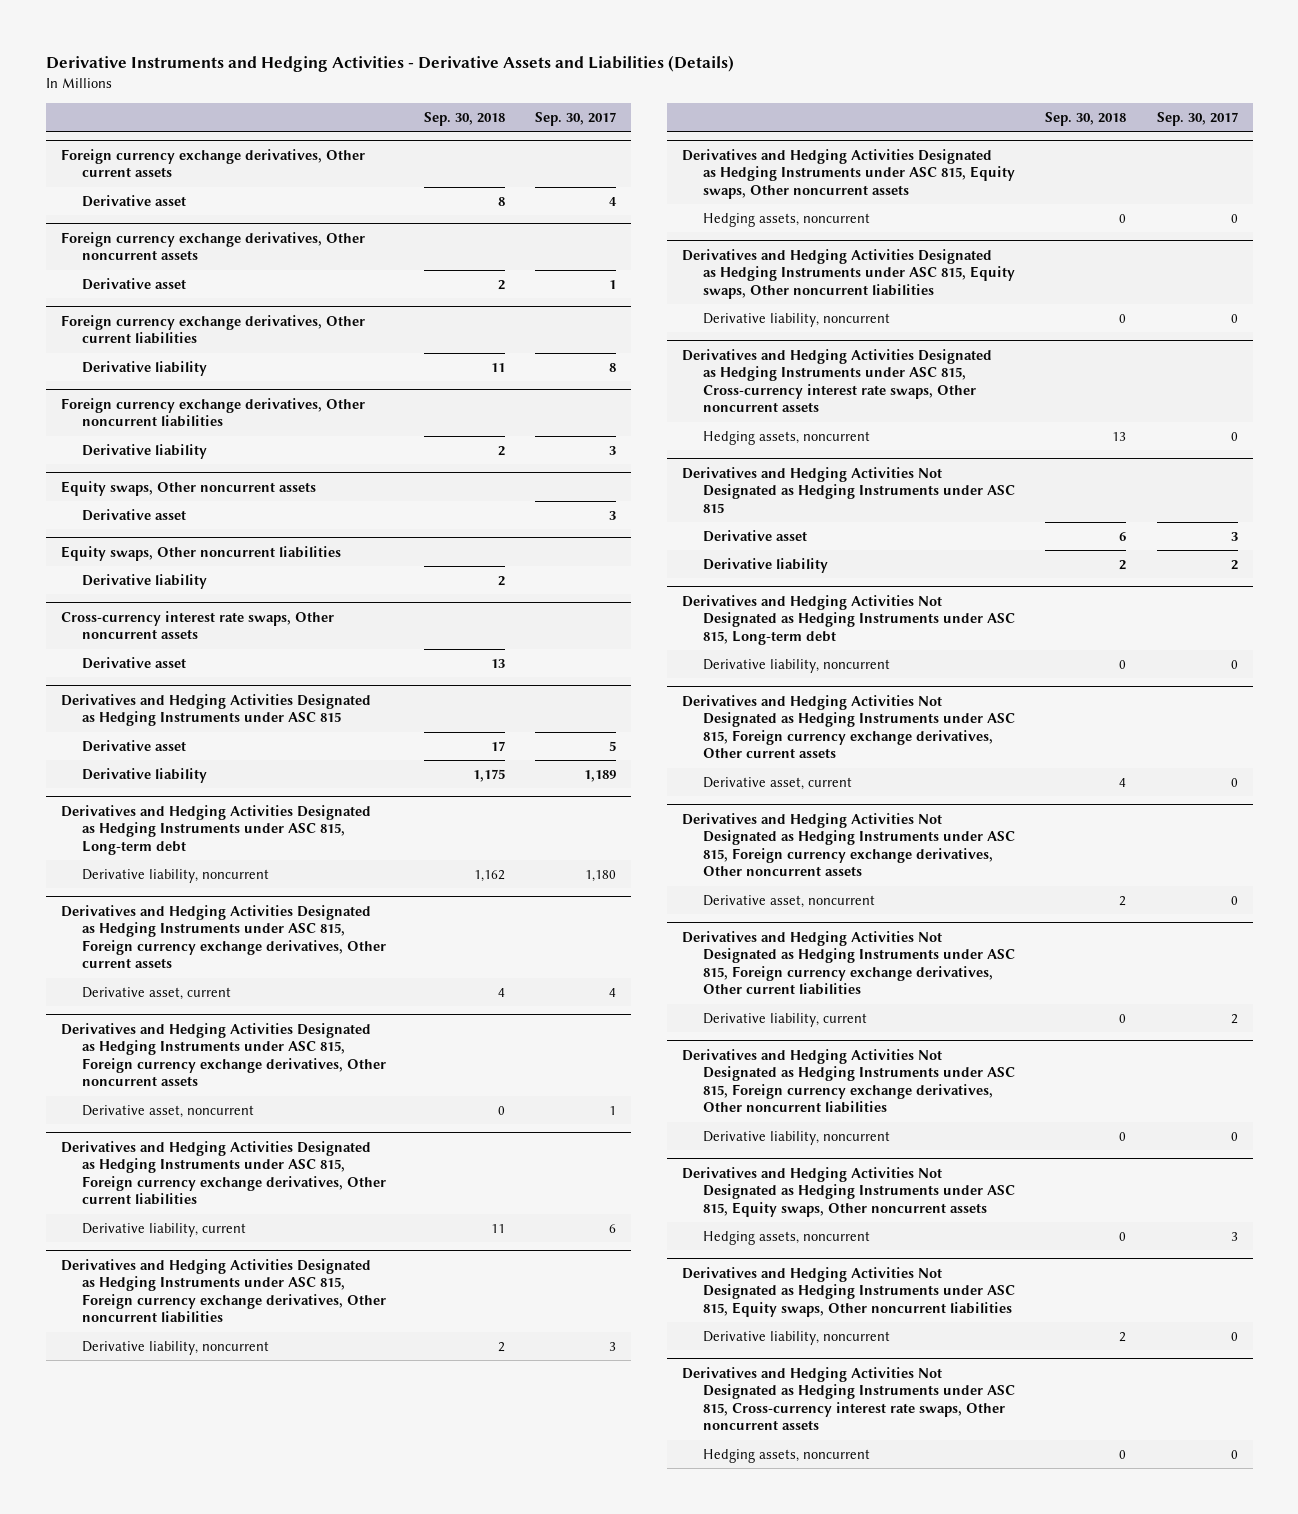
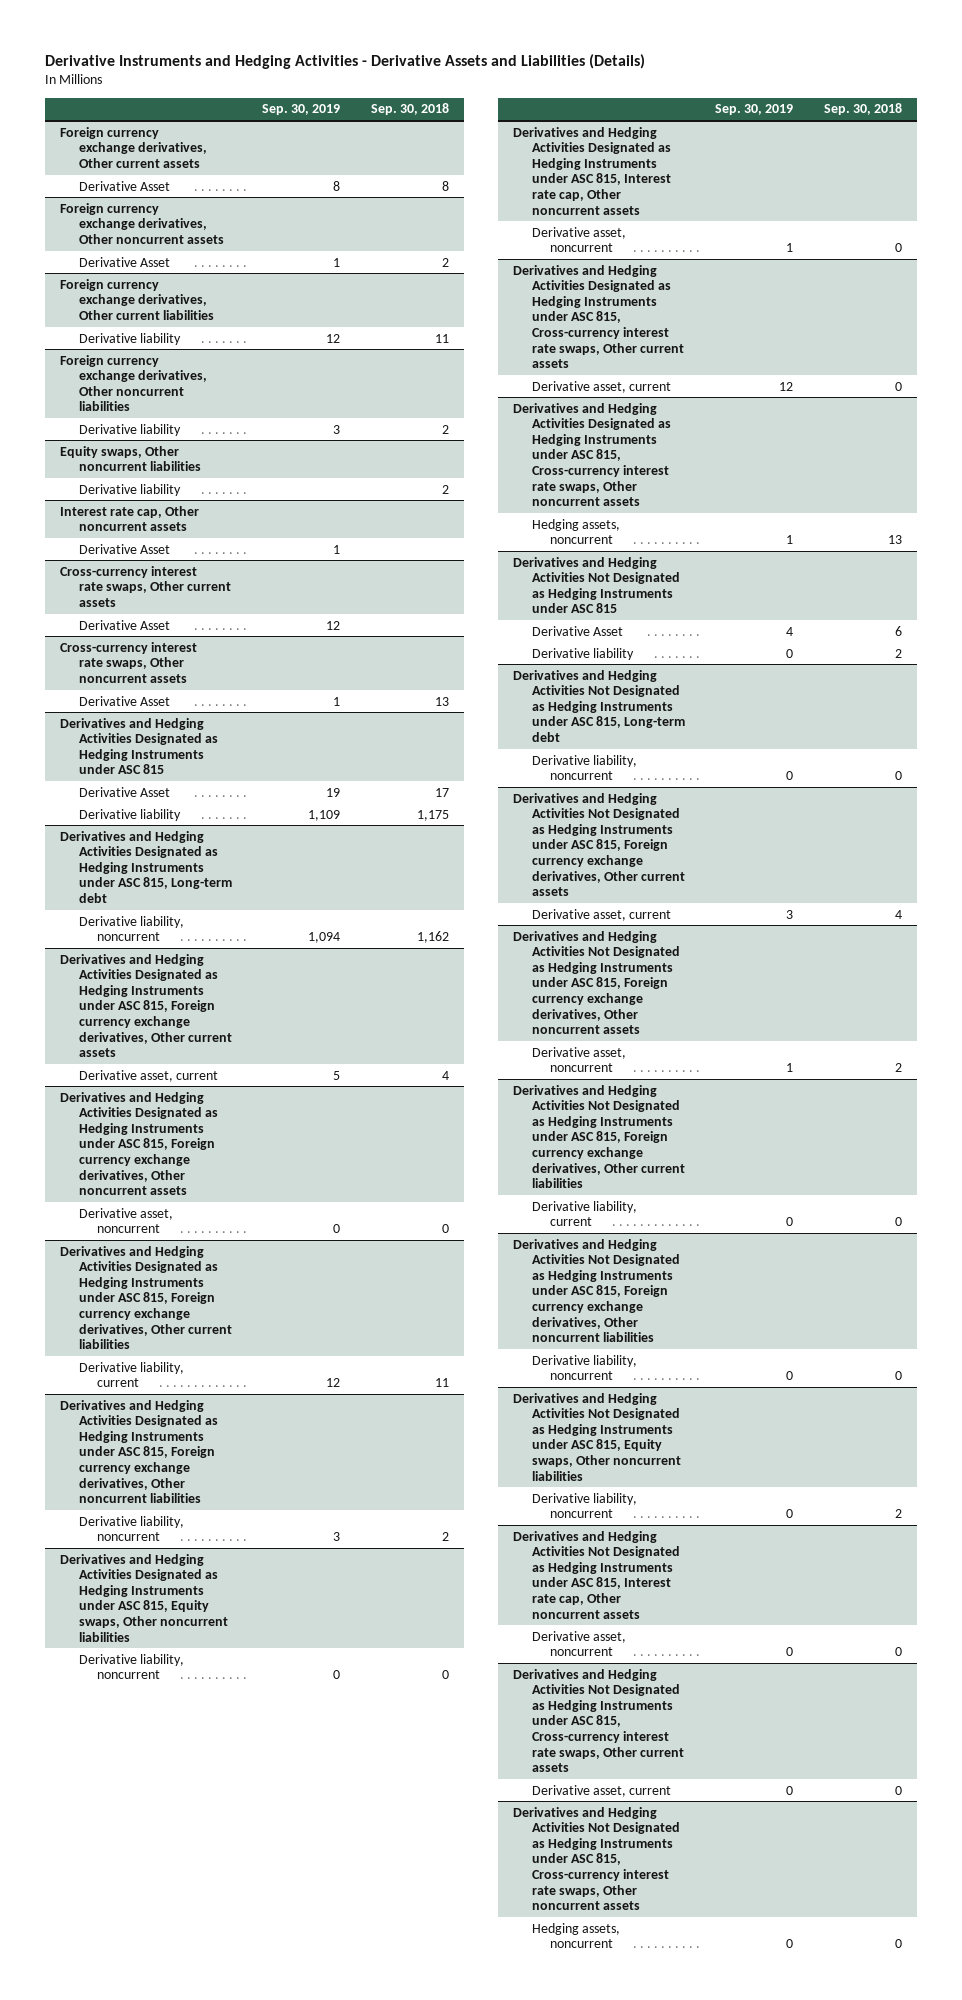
- | Sep. 30, 2018 | Sep. 30, 2017
+ | Sep. 30, 2019 | Sep. 30, 2018
@ Foreign currency exchange derivatives, Other current assets
- Derivative asset | 8 | 4
+ Derivative Asset | 8 | 8
@ Foreign currency exchange derivatives, Other noncurrent assets
- Derivative asset | 2 | 1
+ Derivative Asset | 1 | 2
- Equity swaps, Other noncurrent assets
- Derivative asset | | 3
+ Interest rate cap, Other noncurrent assets
+ Derivative Asset | 1 |
+ Cross-currency interest rate swaps, Other current assets
+ Derivative Asset | 12 |
@ Cross-currency interest rate swaps, Other noncurrent assets
- Derivative asset | 13 |
+ Derivative Asset | 1 | 13
@ Derivatives and Hedging Activities Designated as Hedging Instruments under ASC 815
- Derivative asset | 17 | 5
+ Derivative Asset | 19 | 17
- Derivatives and Hedging Activities Designated as Hedging Instruments under ASC 815, Equity swaps, Other noncurrent assets
- Hedging assets, noncurrent | 0 | 0
+ Derivatives and Hedging Activities Designated as Hedging Instruments under ASC 815, Interest rate cap, Other noncurrent assets
+ Derivative asset, noncurrent | 1 | 0
+ Derivatives and Hedging Activities Designated as Hedging Instruments under ASC 815, Cross-currency interest rate swaps, Other current assets
+ Derivative asset, current | 12 | 0
@ Derivatives and Hedging Activities Not Designated as Hedging Instruments under ASC 815
- Derivative asset | 6 | 3
+ Derivative Asset | 4 | 6
- Derivatives and Hedging Activities Not Designated as Hedging Instruments under ASC 815, Equity swaps, Other noncurrent assets
- Hedging assets, noncurrent | 0 | 3
+ Derivatives and Hedging Activities Not Designated as Hedging Instruments under ASC 815, Interest rate cap, Other noncurrent assets
+ Derivative asset, noncurrent | 0 | 0
+ Derivatives and Hedging Activities Not Designated as Hedging Instruments under ASC 815, Cross-currency interest rate swaps, Other current assets
+ Derivative asset, current | 0 | 0

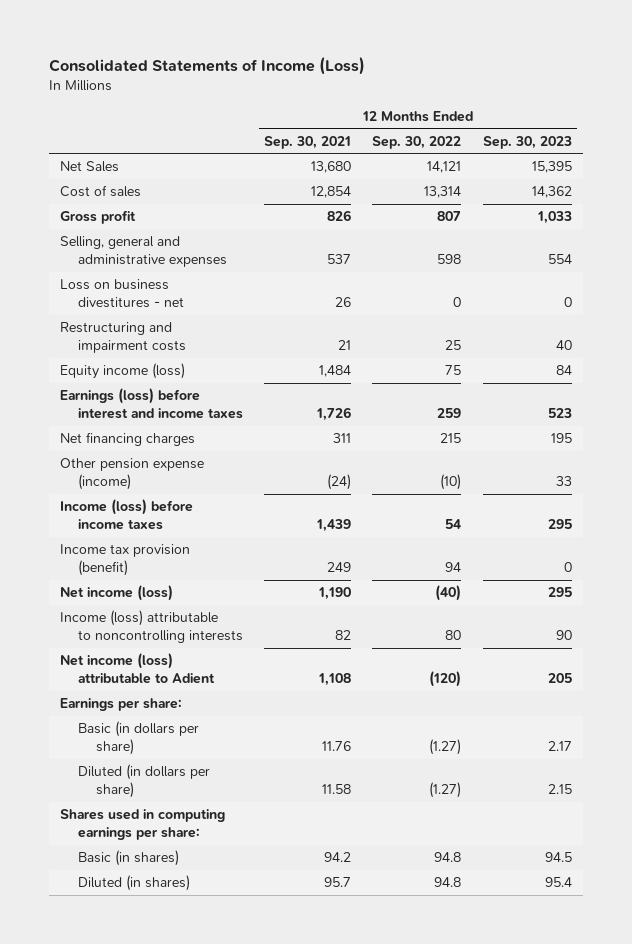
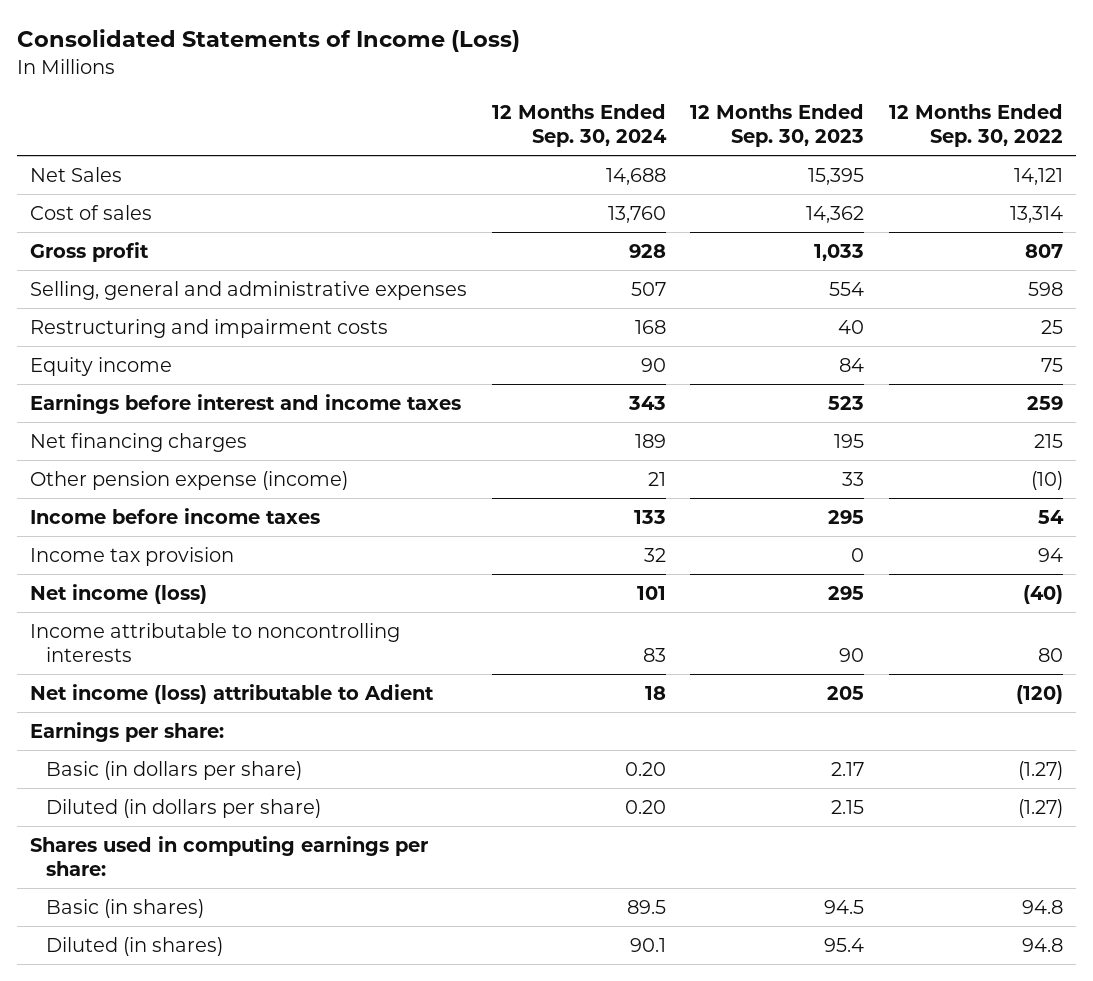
- | 12 Months Ended Sep. 30, 2021 | 12 Months Ended Sep. 30, 2022 | 12 Months Ended Sep. 30, 2023
+ | 12 Months Ended Sep. 30, 2024 | 12 Months Ended Sep. 30, 2023 | 12 Months Ended Sep. 30, 2022
- Loss on business divestitures - net | 26 | 0 | 0
- Equity income (loss) | 1,484 | 75 | 84
- Earnings (loss) before interest and income taxes | 1,726 | 259 | 523
+ Equity income | 90 | 84 | 75
+ Earnings before interest and income taxes | 343 | 523 | 259
- Income (loss) before income taxes | 1,439 | 54 | 295
- Income tax provision (benefit) | 249 | 94 | 0
+ Income before income taxes | 133 | 295 | 54
+ Income tax provision | 32 | 0 | 94
- Income (loss) attributable to noncontrolling interests | 82 | 80 | 90
+ Income attributable to noncontrolling interests | 83 | 90 | 80

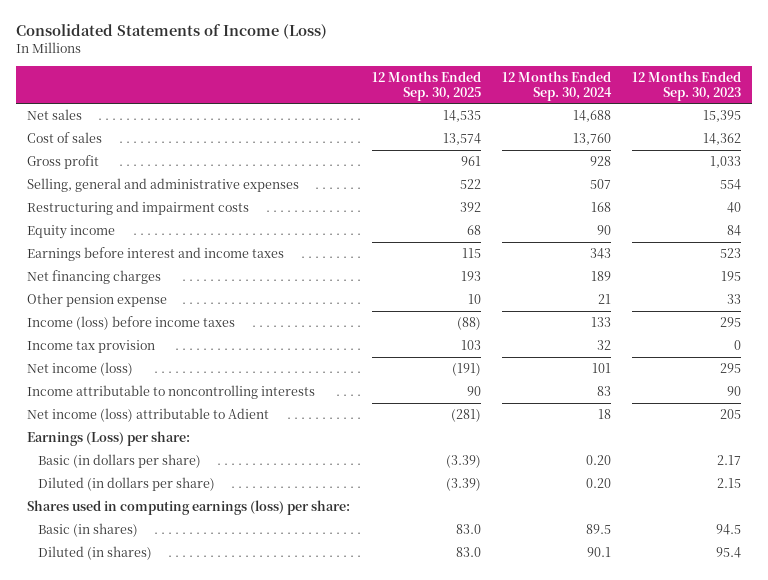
- | 12 Months Ended Sep. 30, 2024 | 12 Months Ended Sep. 30, 2023 | 12 Months Ended Sep. 30, 2022
+ | 12 Months Ended Sep. 30, 2025 | 12 Months Ended Sep. 30, 2024 | 12 Months Ended Sep. 30, 2023
- Net Sales | 14,688 | 15,395 | 14,121
+ Net sales | 14,535 | 14,688 | 15,395
- Other pension expense (income) | 21 | 33 | (10)
- Income before income taxes | 133 | 295 | 54
+ Other pension expense | 10 | 21 | 33
+ Income (loss) before income taxes | (88) | 133 | 295
- Earnings per share:
+ Earnings (Loss) per share:
- Shares used in computing earnings per share:
+ Shares used in computing earnings (loss) per share:

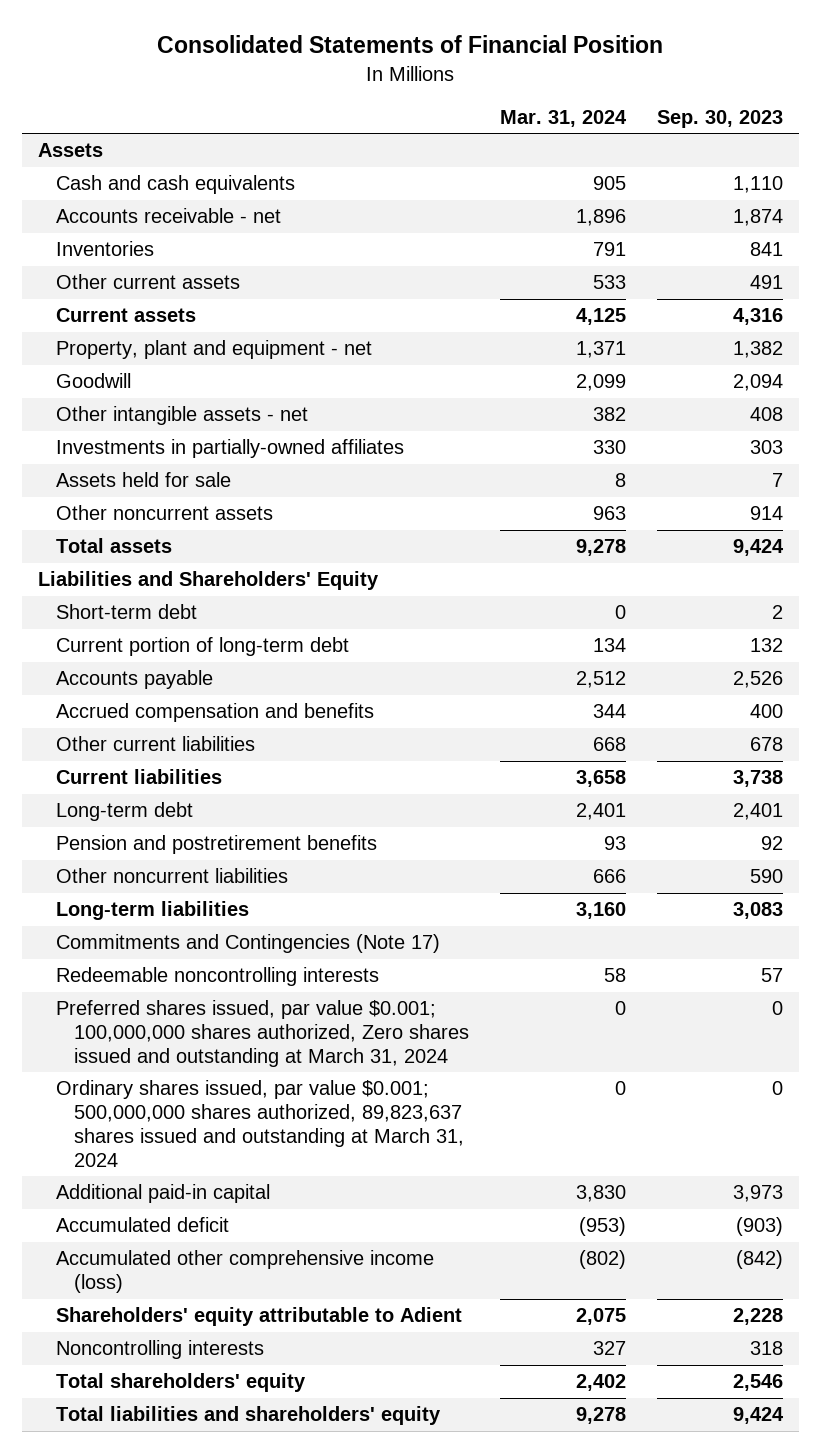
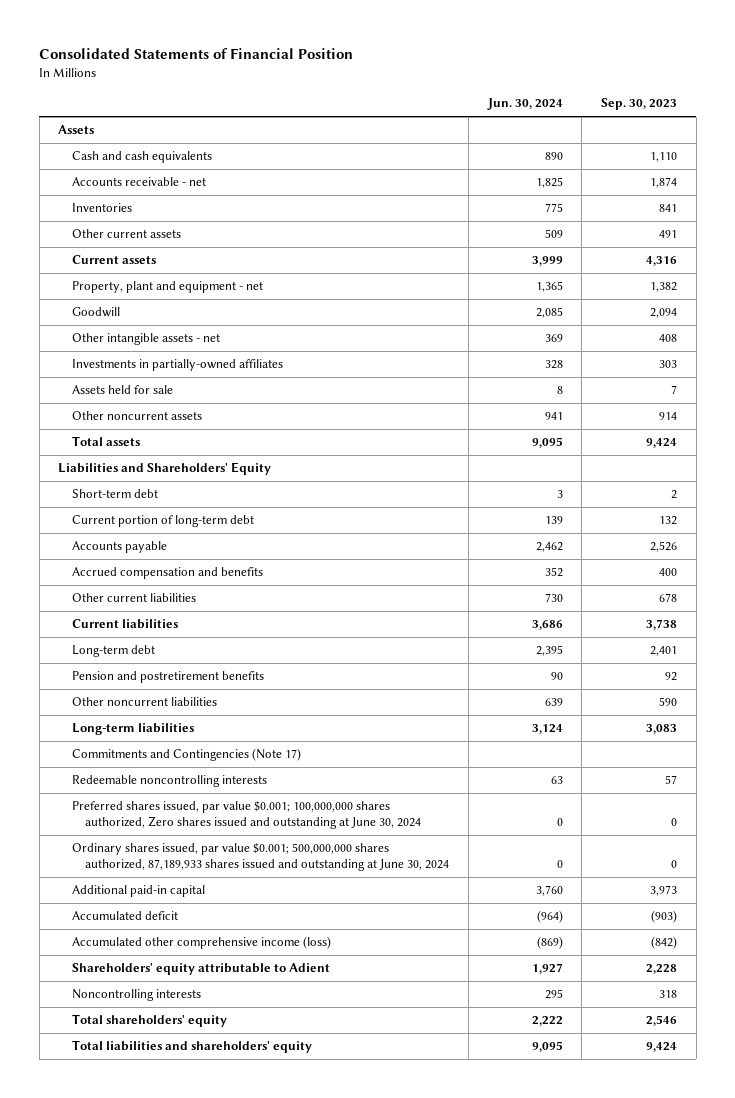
- | Mar. 31, 2024 | Sep. 30, 2023
+ | Jun. 30, 2024 | Sep. 30, 2023
- Preferred shares issued, par value $0.001; 100,000,000 shares authorized, Zero shares issued and outstanding at March 31, 2024 | 0 | 0
- Ordinary shares issued, par value $0.001; 500,000,000 shares authorized, 89,823,637 shares issued and outstanding at March 31, 2024 | 0 | 0
+ Preferred shares issued, par value $0.001; 100,000,000 shares authorized, Zero shares issued and outstanding at June 30, 2024 | 0 | 0
+ Ordinary shares issued, par value $0.001; 500,000,000 shares authorized, 87,189,933 shares issued and outstanding at June 30, 2024 | 0 | 0

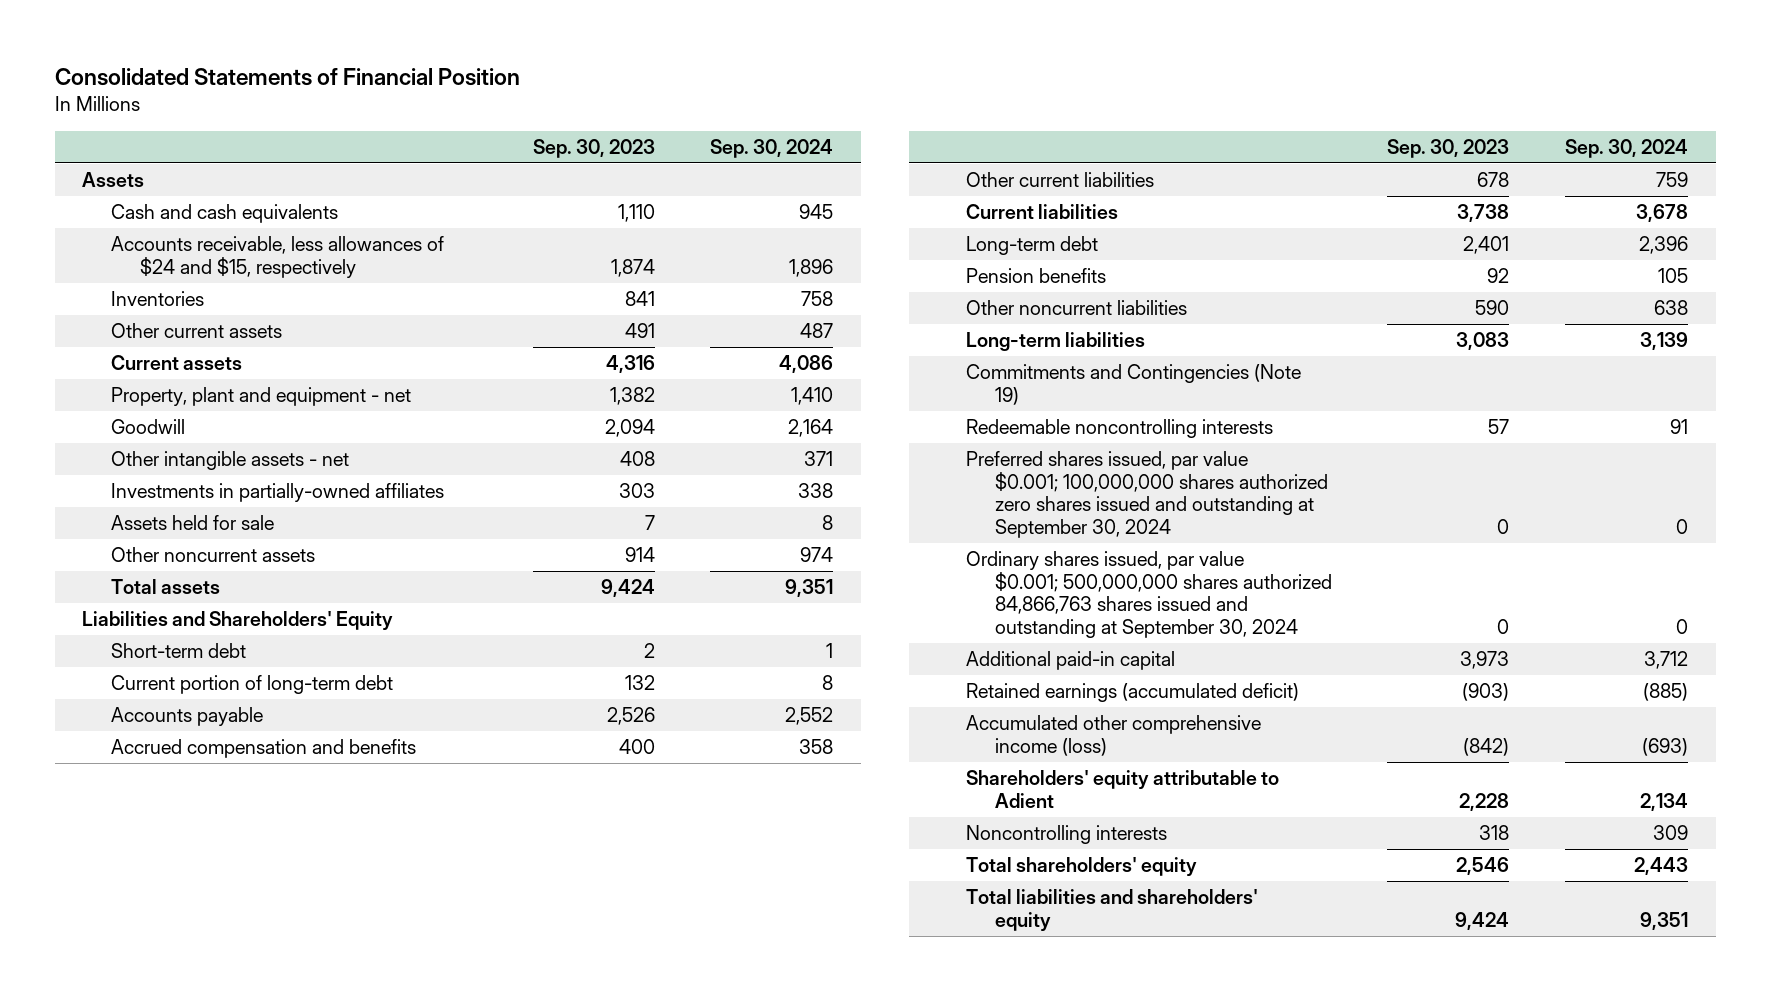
- | Jun. 30, 2024 | Sep. 30, 2023
+ | Sep. 30, 2023 | Sep. 30, 2024
- Accounts receivable - net | 1,825 | 1,874
+ Accounts receivable, less allowances of $24 and $15, respectively | 1,874 | 1,896
- Pension and postretirement benefits | 90 | 92
+ Pension benefits | 92 | 105
- Commitments and Contingencies (Note 17)
+ Commitments and Contingencies (Note 19)
- Preferred shares issued, par value $0.001; 100,000,000 shares authorized, Zero shares issued and outstanding at June 30, 2024 | 0 | 0
- Ordinary shares issued, par value $0.001; 500,000,000 shares authorized, 87,189,933 shares issued and outstanding at June 30, 2024 | 0 | 0
+ Preferred shares issued, par value $0.001; 100,000,000 shares authorized zero shares issued and outstanding at September 30, 2024 | 0 | 0
+ Ordinary shares issued, par value $0.001; 500,000,000 shares authorized 84,866,763 shares issued and outstanding at September 30, 2024 | 0 | 0
- Accumulated deficit | (964) | (903)
+ Retained earnings (accumulated deficit) | (903) | (885)

